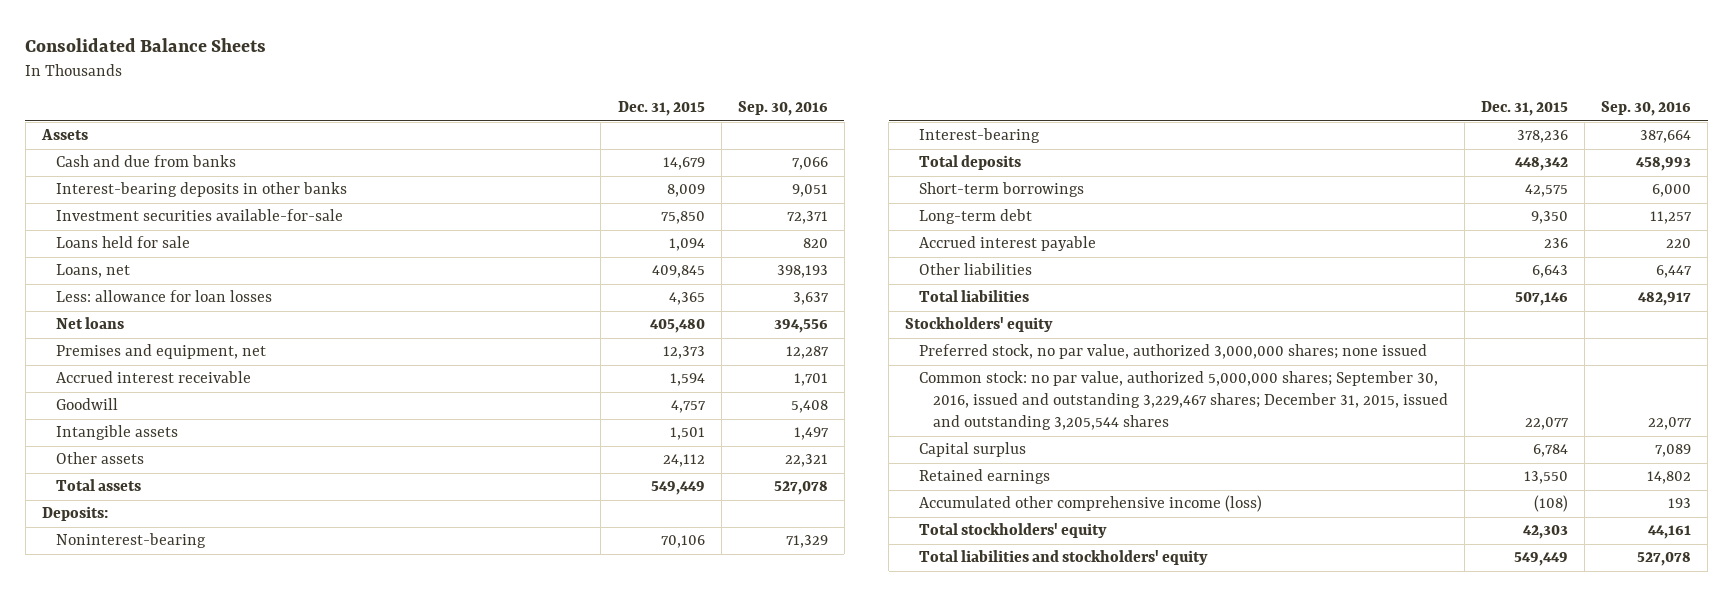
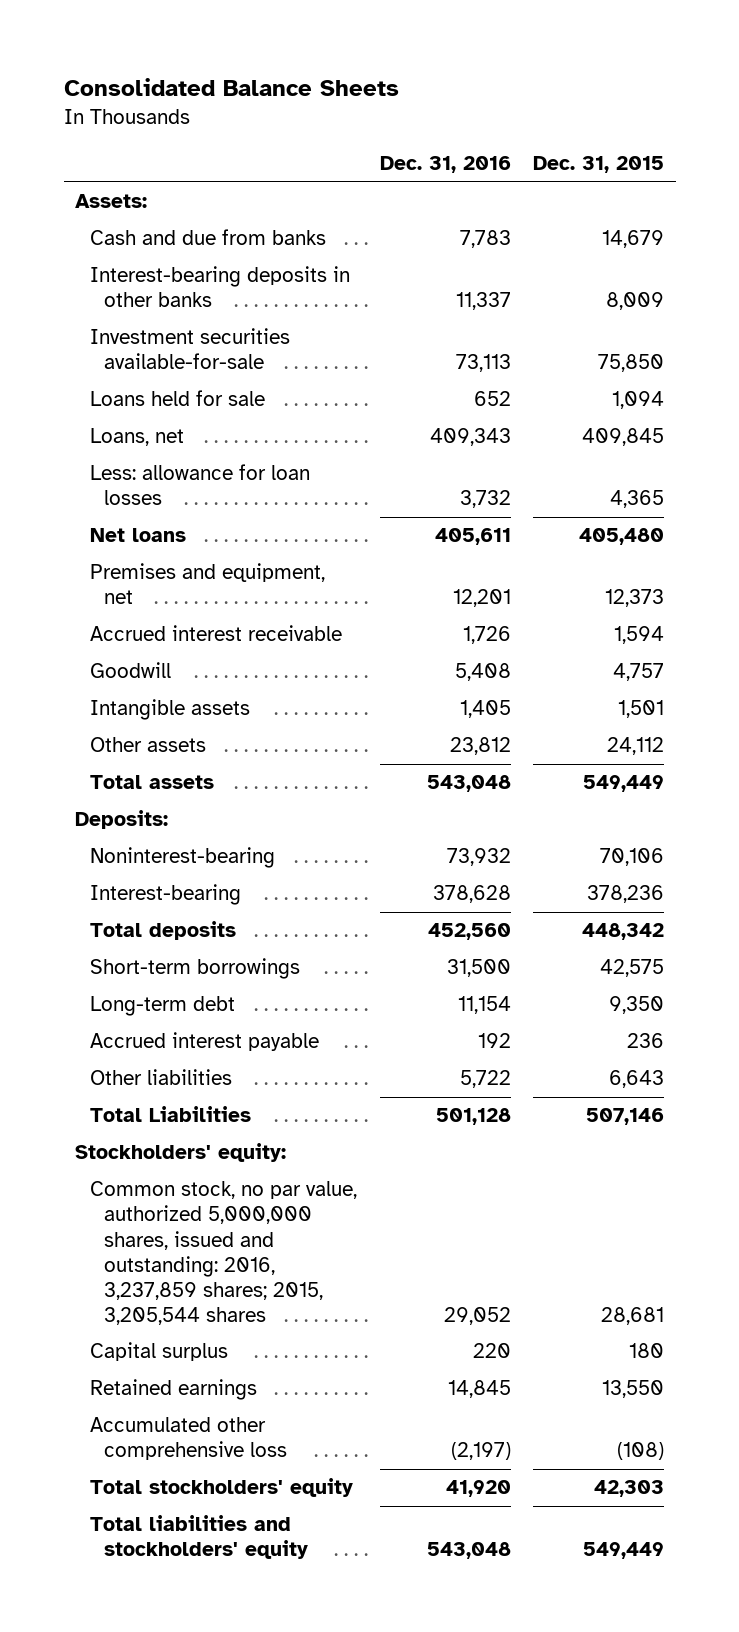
- | Dec. 31, 2015 | Sep. 30, 2016
+ | Dec. 31, 2016 | Dec. 31, 2015
- Assets
+ Assets:
- Total liabilities | 507,146 | 482,917
- Stockholders' equity
- Preferred stock, no par value, authorized 3,000,000 shares; none issued
- Common stock: no par value, authorized 5,000,000 shares; September 30, 2016, issued and outstanding 3,229,467 shares; December 31, 2015, issued and outstanding 3,205,544 shares | 22,077 | 22,077
- Capital surplus | 6,784 | 7,089
+ Total Liabilities | 501,128 | 507,146
+ Stockholders' equity:
+ Common stock, no par value, authorized 5,000,000 shares, issued and outstanding: 2016, 3,237,859 shares; 2015, 3,205,544 shares | 29,052 | 28,681
+ Capital surplus | 220 | 180
- Accumulated other comprehensive income (loss) | (108) | 193
+ Accumulated other comprehensive loss | (2,197) | (108)

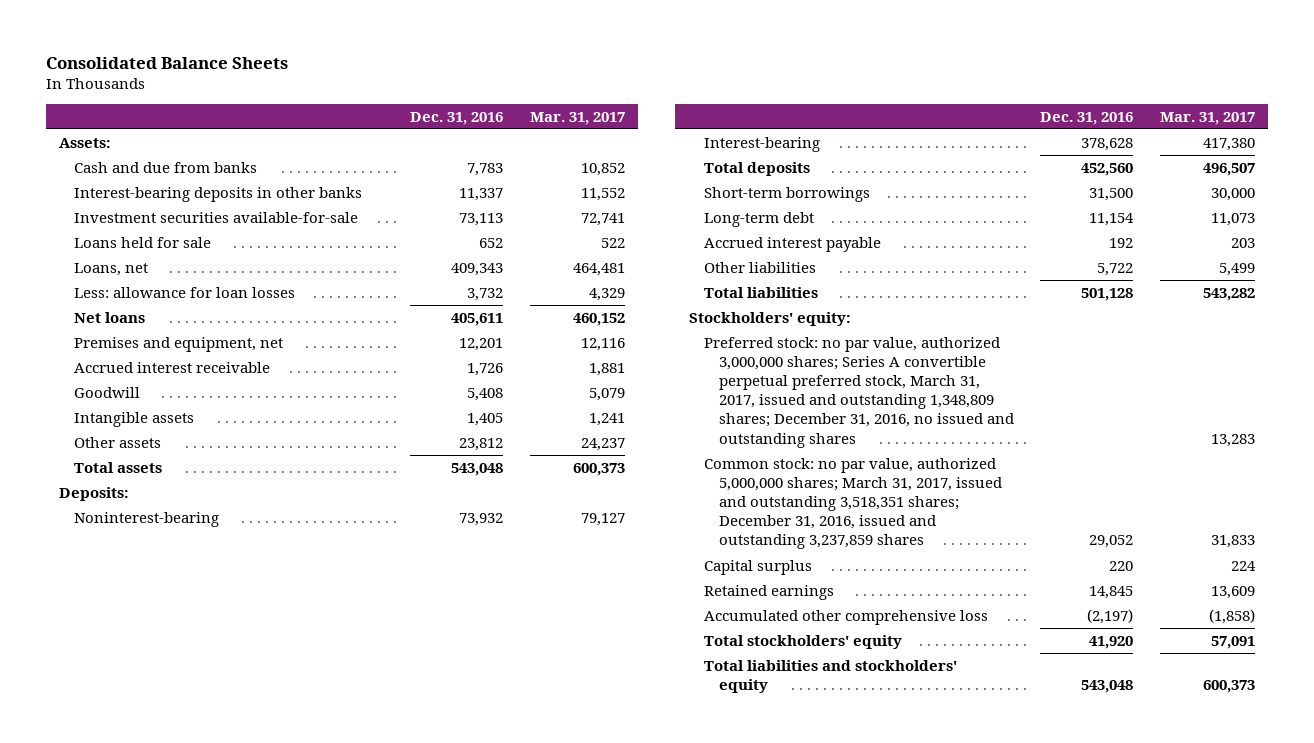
- | Dec. 31, 2016 | Dec. 31, 2015
+ | Dec. 31, 2016 | Mar. 31, 2017
- Total Liabilities | 501,128 | 507,146
+ Total liabilities | 501,128 | 543,282
- Common stock, no par value, authorized 5,000,000 shares, issued and outstanding: 2016, 3,237,859 shares; 2015, 3,205,544 shares | 29,052 | 28,681
+ Preferred stock: no par value, authorized 3,000,000 shares; Series A convertible perpetual preferred stock, March 31, 2017, issued and outstanding 1,348,809 shares; December 31, 2016, no issued and outstanding shares | | 13,283
+ Common stock: no par value, authorized 5,000,000 shares; March 31, 2017, issued and outstanding 3,518,351 shares; December 31, 2016, issued and outstanding 3,237,859 shares | 29,052 | 31,833

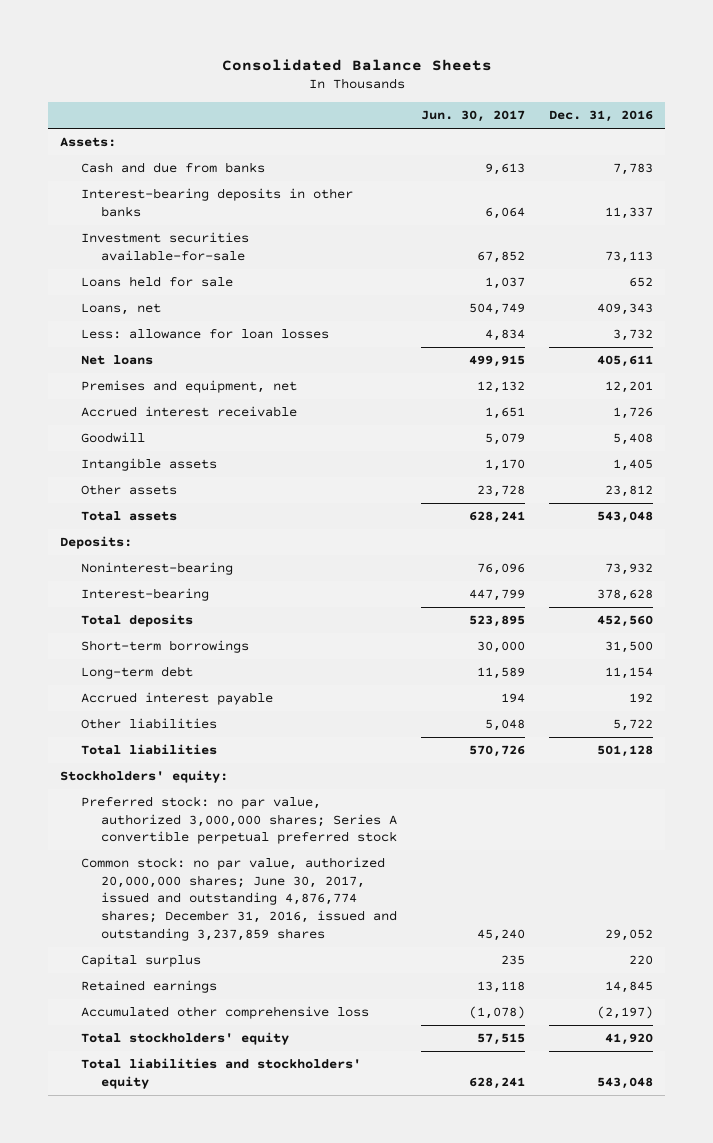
- | Dec. 31, 2016 | Mar. 31, 2017
+ | Jun. 30, 2017 | Dec. 31, 2016
- Preferred stock: no par value, authorized 3,000,000 shares; Series A convertible perpetual preferred stock, March 31, 2017, issued and outstanding 1,348,809 shares; December 31, 2016, no issued and outstanding shares | | 13,283
- Common stock: no par value, authorized 5,000,000 shares; March 31, 2017, issued and outstanding 3,518,351 shares; December 31, 2016, issued and outstanding 3,237,859 shares | 29,052 | 31,833
+ Preferred stock: no par value, authorized 3,000,000 shares; Series A convertible perpetual preferred stock
+ Common stock: no par value, authorized 20,000,000 shares; June 30, 2017, issued and outstanding 4,876,774 shares; December 31, 2016, issued and outstanding 3,237,859 shares | 45,240 | 29,052

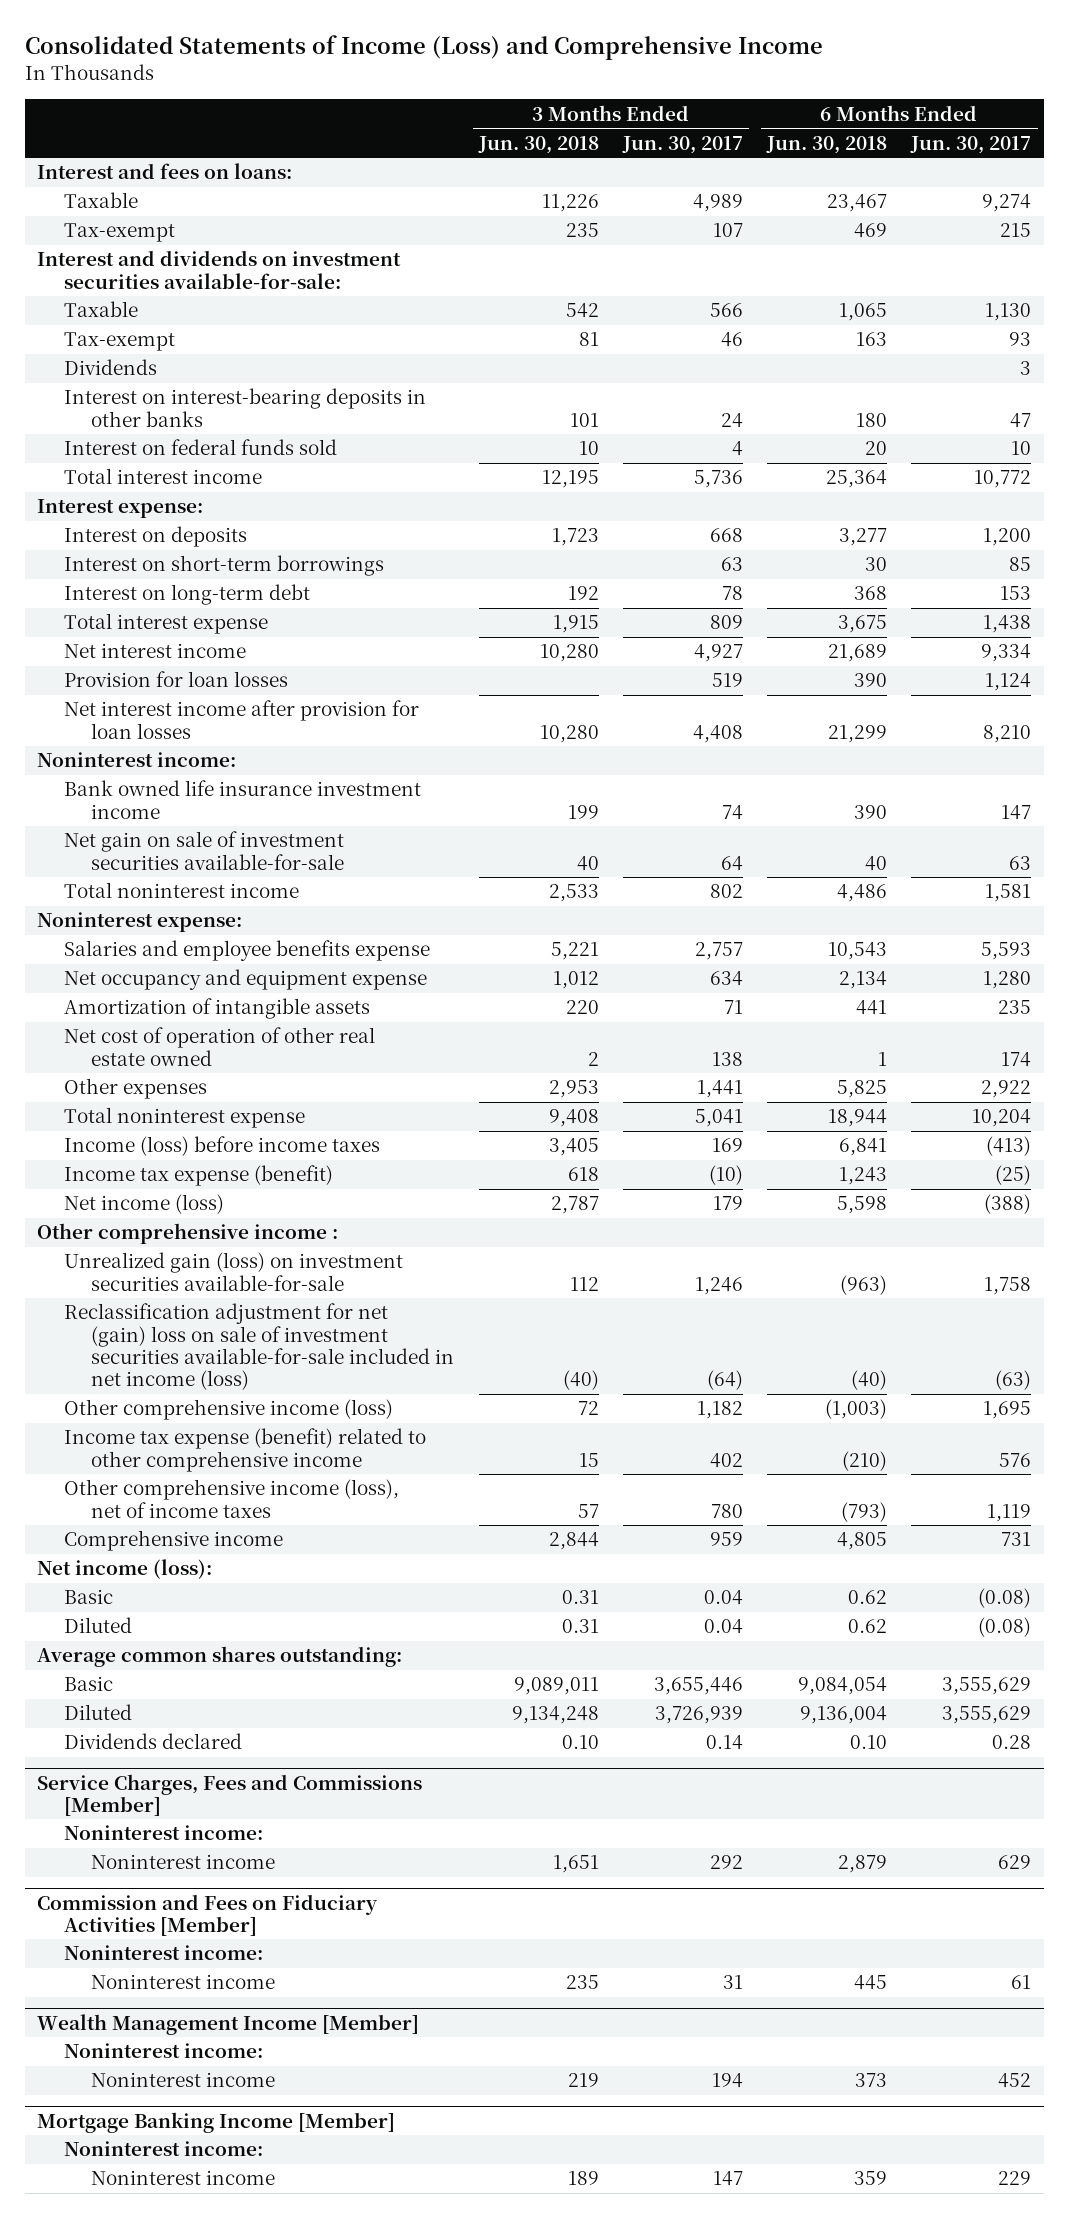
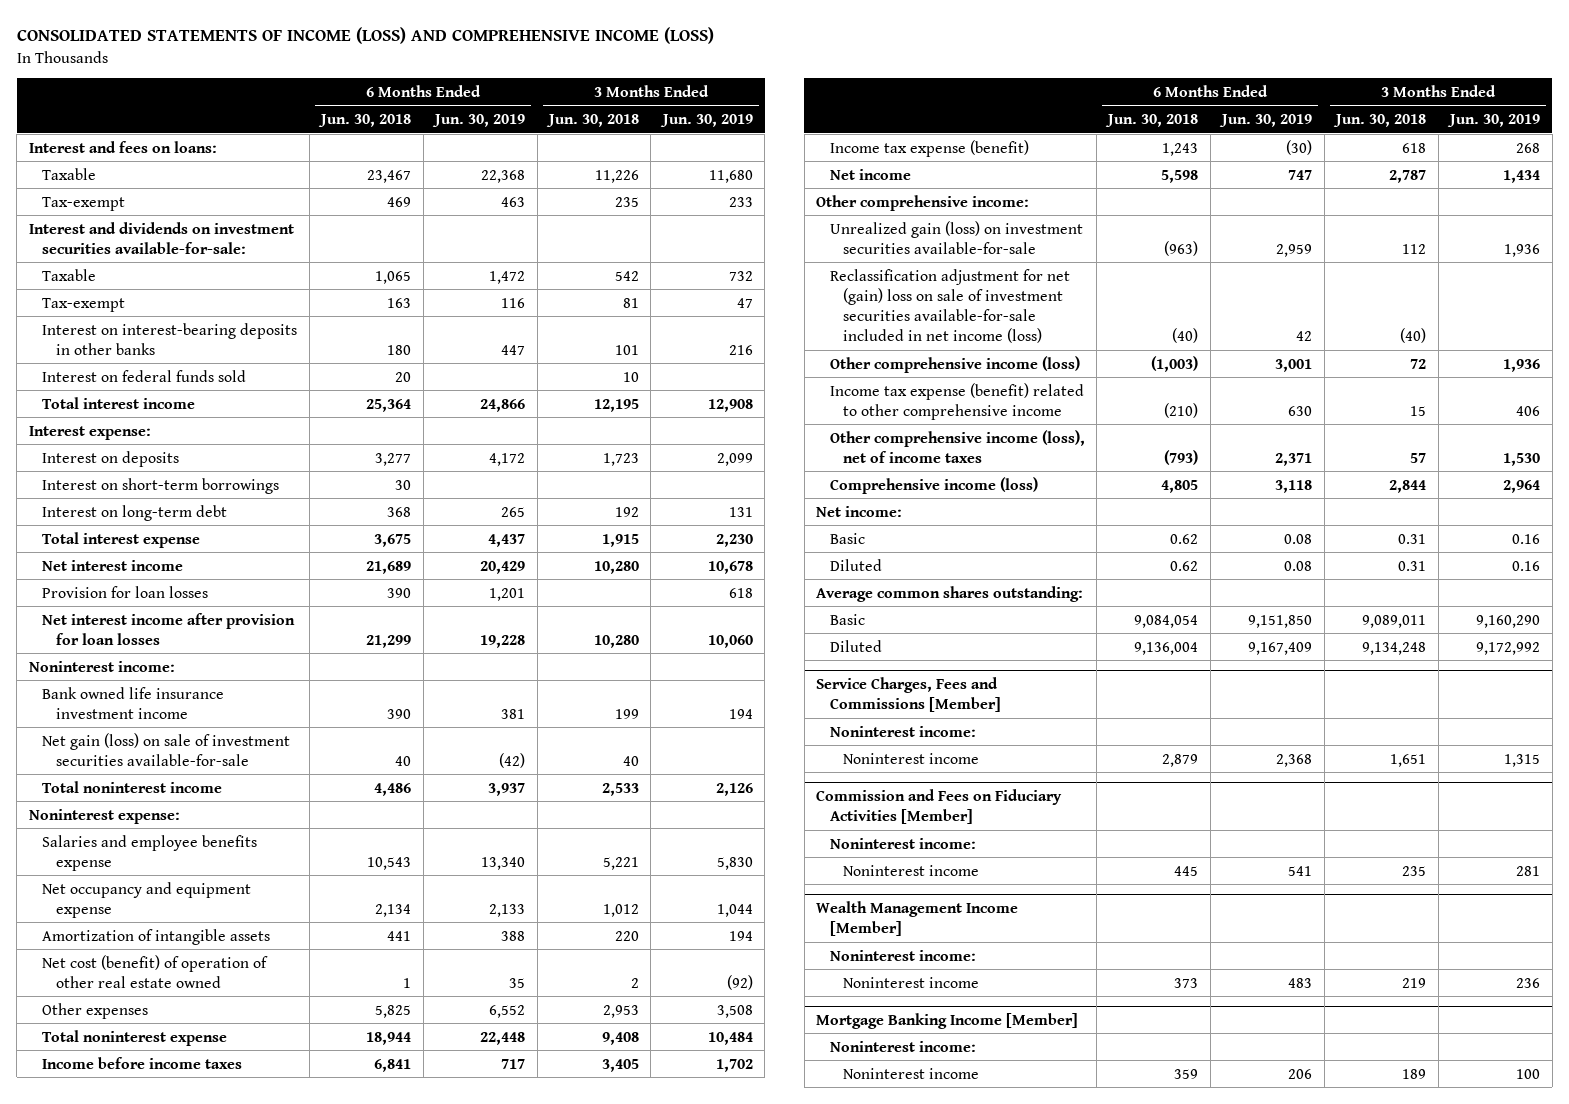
- Consolidated Statements of Income (Loss) and Comprehensive Income
+ CONSOLIDATED STATEMENTS OF INCOME (LOSS) AND COMPREHENSIVE INCOME (LOSS)
- | 3 Months Ended Jun. 30, 2018 | 3 Months Ended Jun. 30, 2017 | 6 Months Ended Jun. 30, 2018 | 6 Months Ended Jun. 30, 2017
+ | 6 Months Ended Jun. 30, 2018 | 6 Months Ended Jun. 30, 2019 | 3 Months Ended Jun. 30, 2018 | 3 Months Ended Jun. 30, 2019
- Dividends | | | | 3
- Net gain on sale of investment securities available-for-sale | 40 | 64 | 40 | 63
+ Net gain (loss) on sale of investment securities available-for-sale | 40 | (42) | 40 |
- Net cost of operation of other real estate owned | 2 | 138 | 1 | 174
+ Net cost (benefit) of operation of other real estate owned | 1 | 35 | 2 | (92)
- Income (loss) before income taxes | 3,405 | 169 | 6,841 | (413)
+ Income before income taxes | 6,841 | 717 | 3,405 | 1,702
- Net income (loss) | 2,787 | 179 | 5,598 | (388)
- Other comprehensive income :
+ Net income | 5,598 | 747 | 2,787 | 1,434
+ Other comprehensive income:
- Comprehensive income | 2,844 | 959 | 4,805 | 731
- Net income (loss):
+ Comprehensive income (loss) | 4,805 | 3,118 | 2,844 | 2,964
+ Net income:
- Dividends declared | 0.10 | 0.14 | 0.10 | 0.28

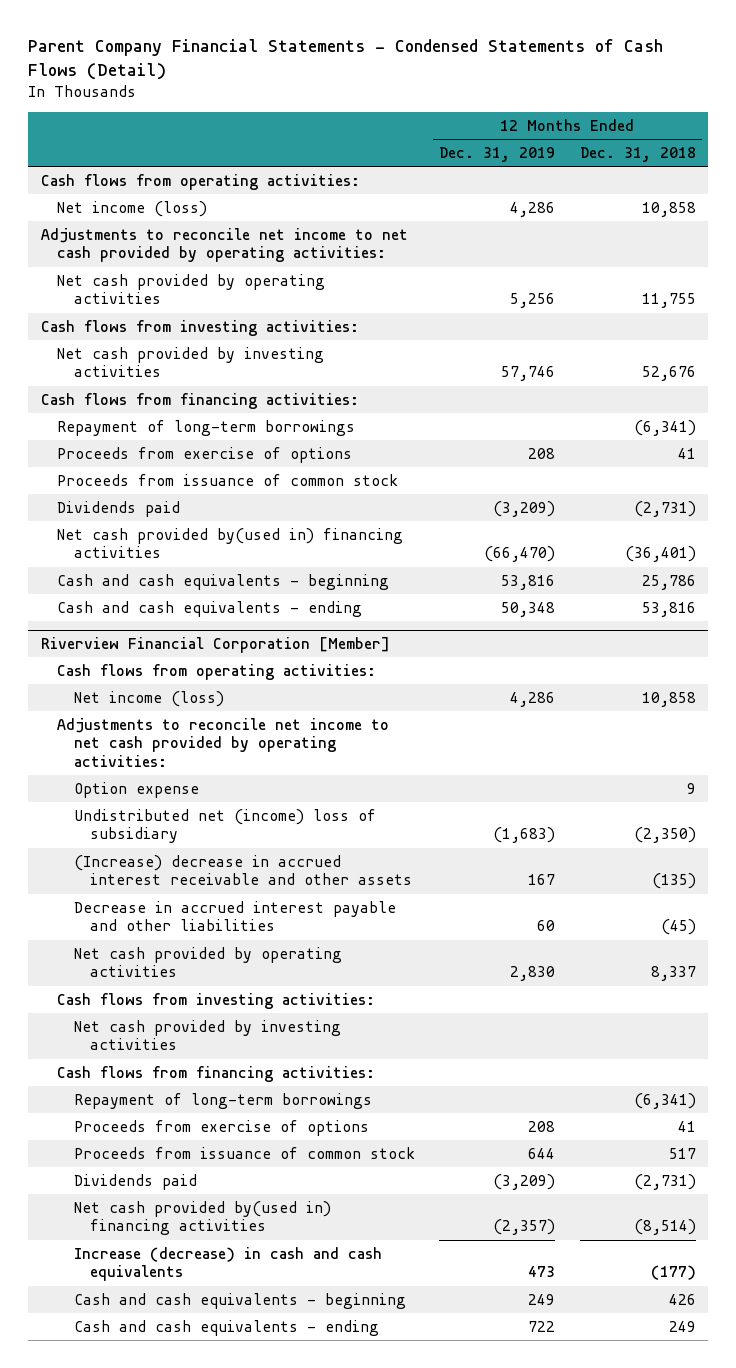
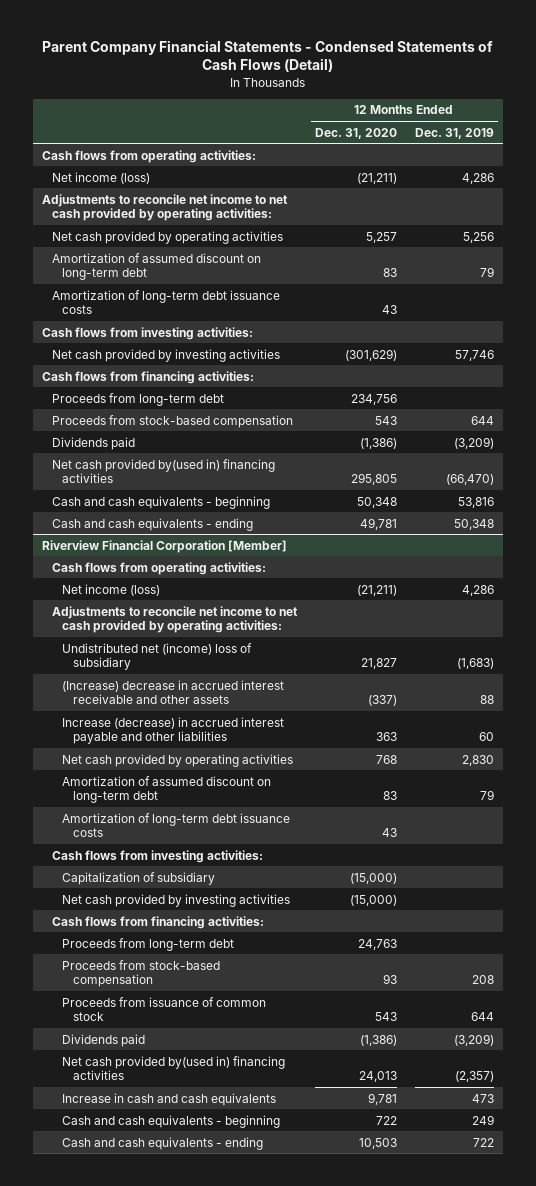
- | 12 Months Ended Dec. 31, 2019 | 12 Months Ended Dec. 31, 2018
+ | 12 Months Ended Dec. 31, 2020 | 12 Months Ended Dec. 31, 2019
+ Amortization of assumed discount on long-term debt | 83 | 79
+ Amortization of long-term debt issuance costs | 43 |
- Repayment of long-term borrowings | | (6,341)
- Proceeds from exercise of options | 208 | 41
- Proceeds from issuance of common stock
+ Proceeds from long-term debt | 234,756 |
+ Proceeds from stock-based compensation | 543 | 644
@ Riverview Financial Corporation [Member]
- Option expense | | 9
- (Increase) decrease in accrued interest receivable and other assets | 167 | (135)
- Decrease in accrued interest payable and other liabilities | 60 | (45)
+ (Increase) decrease in accrued interest receivable and other assets | (337) | 88
+ Increase (decrease) in accrued interest payable and other liabilities | 363 | 60
+ Amortization of assumed discount on long-term debt | 83 | 79
+ Amortization of long-term debt issuance costs | 43 |
+ Capitalization of subsidiary | (15,000) |
- Repayment of long-term borrowings | | (6,341)
- Proceeds from exercise of options | 208 | 41
+ Proceeds from long-term debt | 24,763 |
+ Proceeds from stock-based compensation | 93 | 208
- Increase (decrease) in cash and cash equivalents | 473 | (177)
+ Increase in cash and cash equivalents | 9,781 | 473

